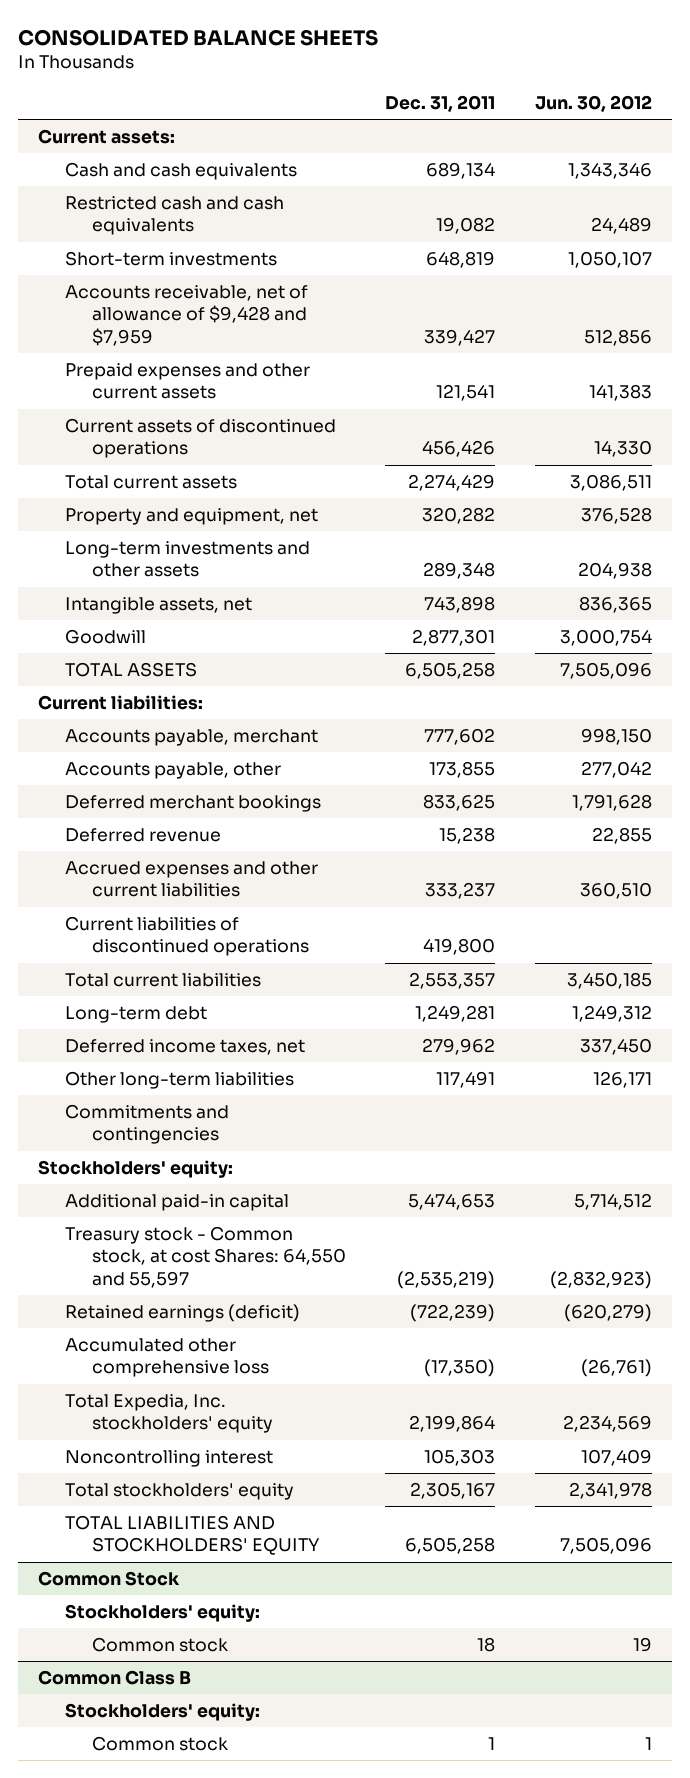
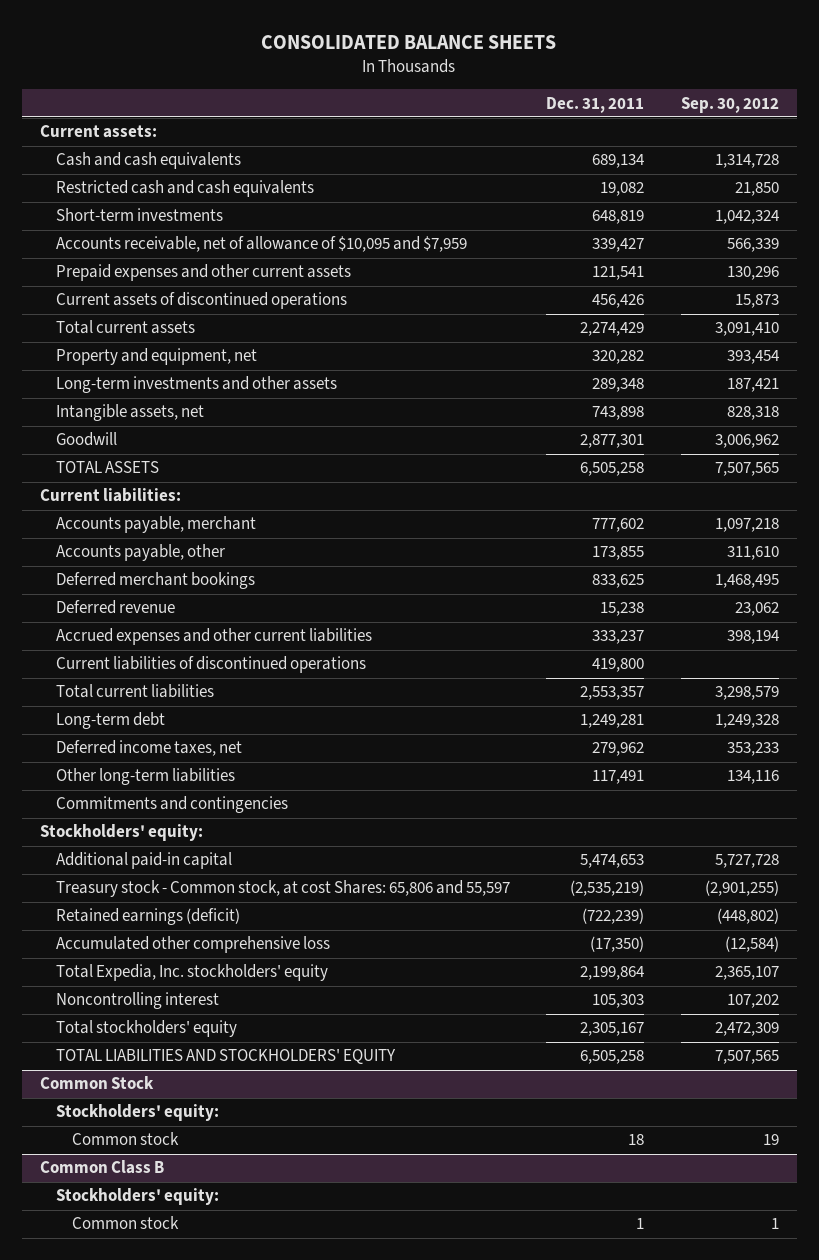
- | Dec. 31, 2011 | Jun. 30, 2012
+ | Dec. 31, 2011 | Sep. 30, 2012
- Accounts receivable, net of allowance of $9,428 and $7,959 | 339,427 | 512,856
+ Accounts receivable, net of allowance of $10,095 and $7,959 | 339,427 | 566,339
- Treasury stock - Common stock, at cost Shares: 64,550 and 55,597 | (2,535,219) | (2,832,923)
+ Treasury stock - Common stock, at cost Shares: 65,806 and 55,597 | (2,535,219) | (2,901,255)

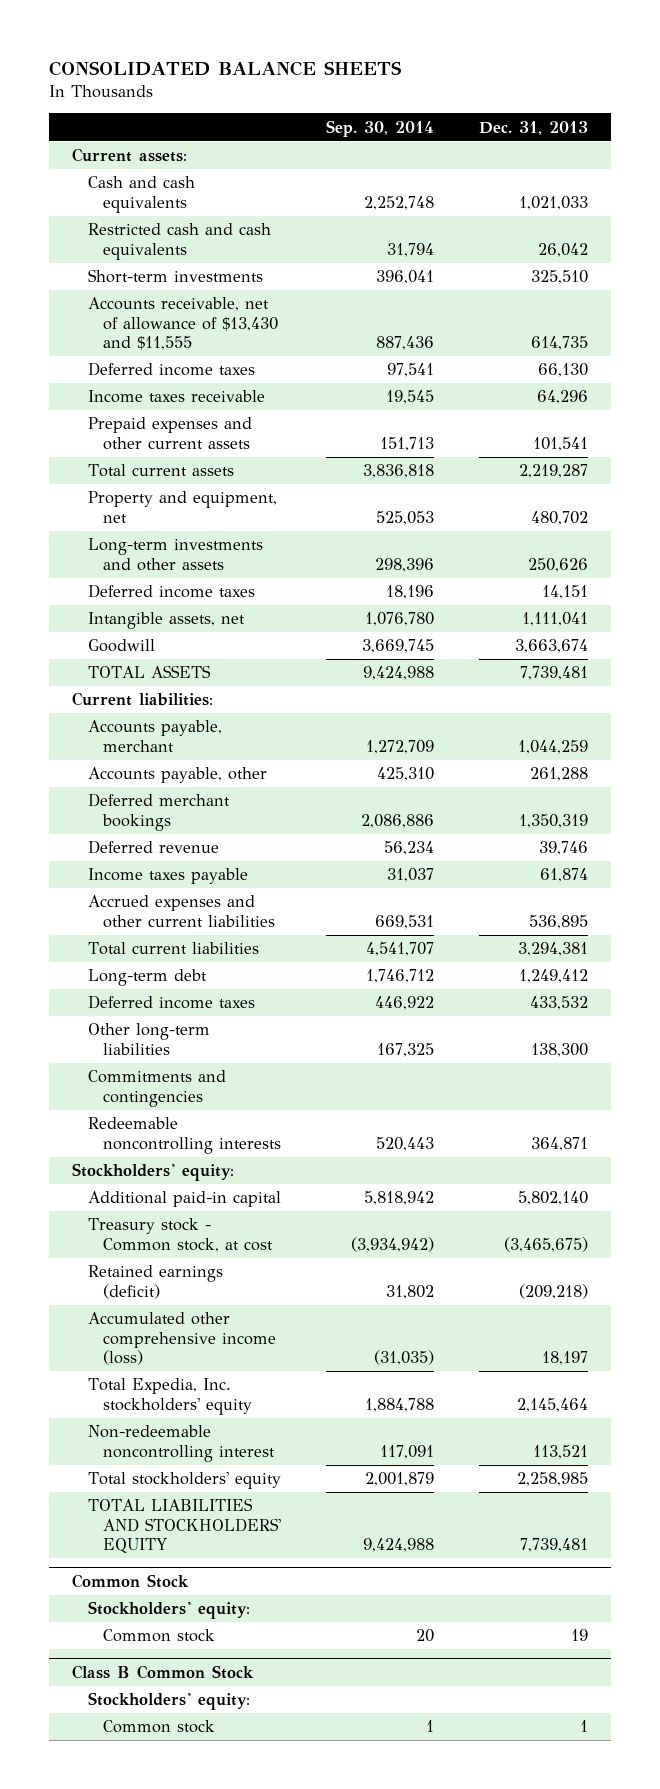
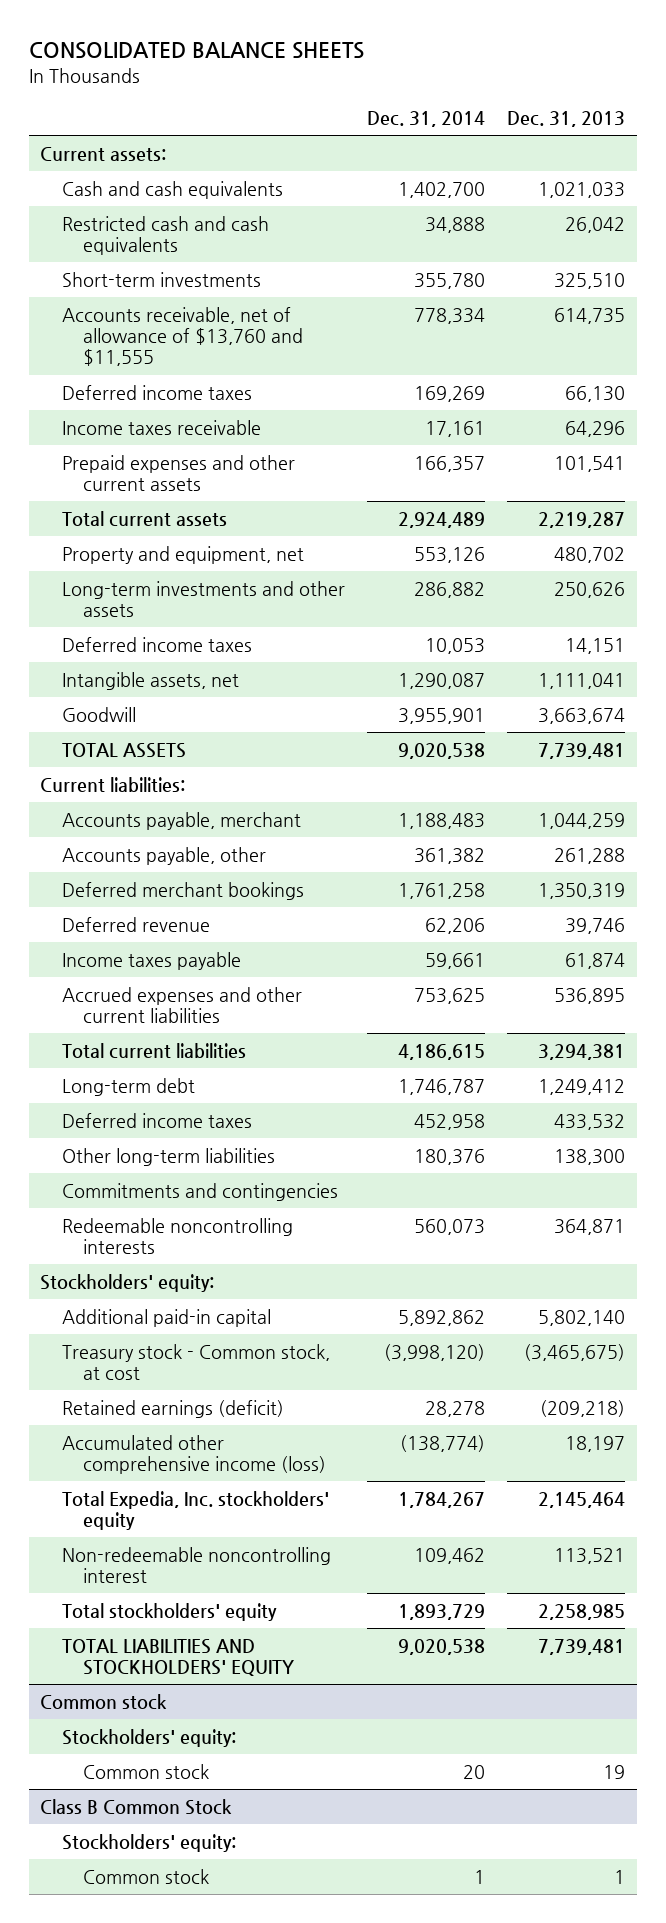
- | Sep. 30, 2014 | Dec. 31, 2013
+ | Dec. 31, 2014 | Dec. 31, 2013
- Accounts receivable, net of allowance of $13,430 and $11,555 | 887,436 | 614,735
+ Accounts receivable, net of allowance of $13,760 and $11,555 | 778,334 | 614,735
- Common Stock
+ Common stock

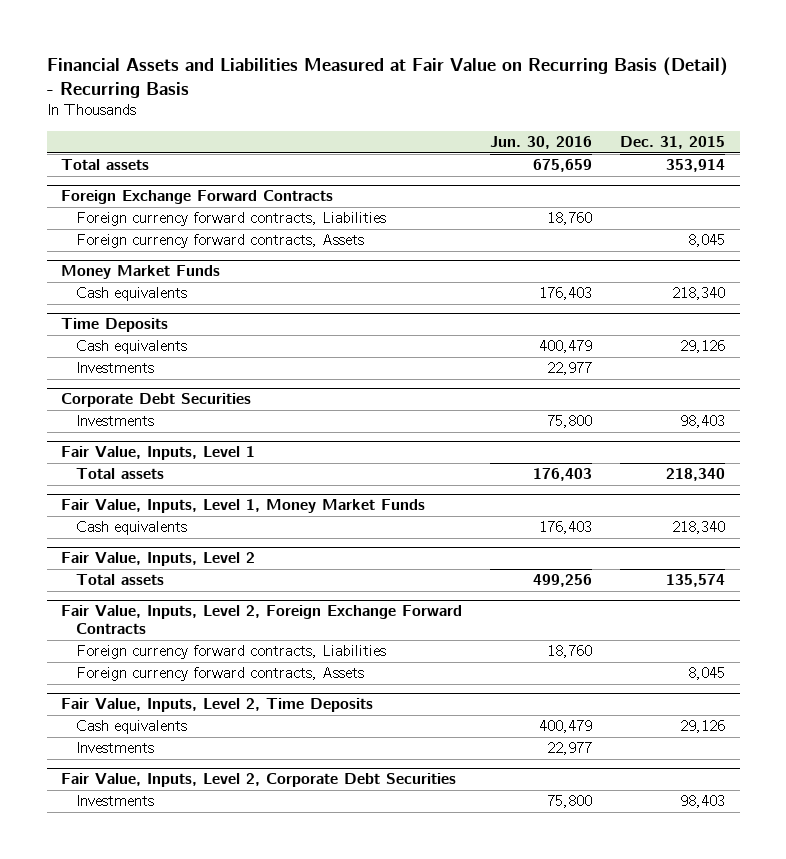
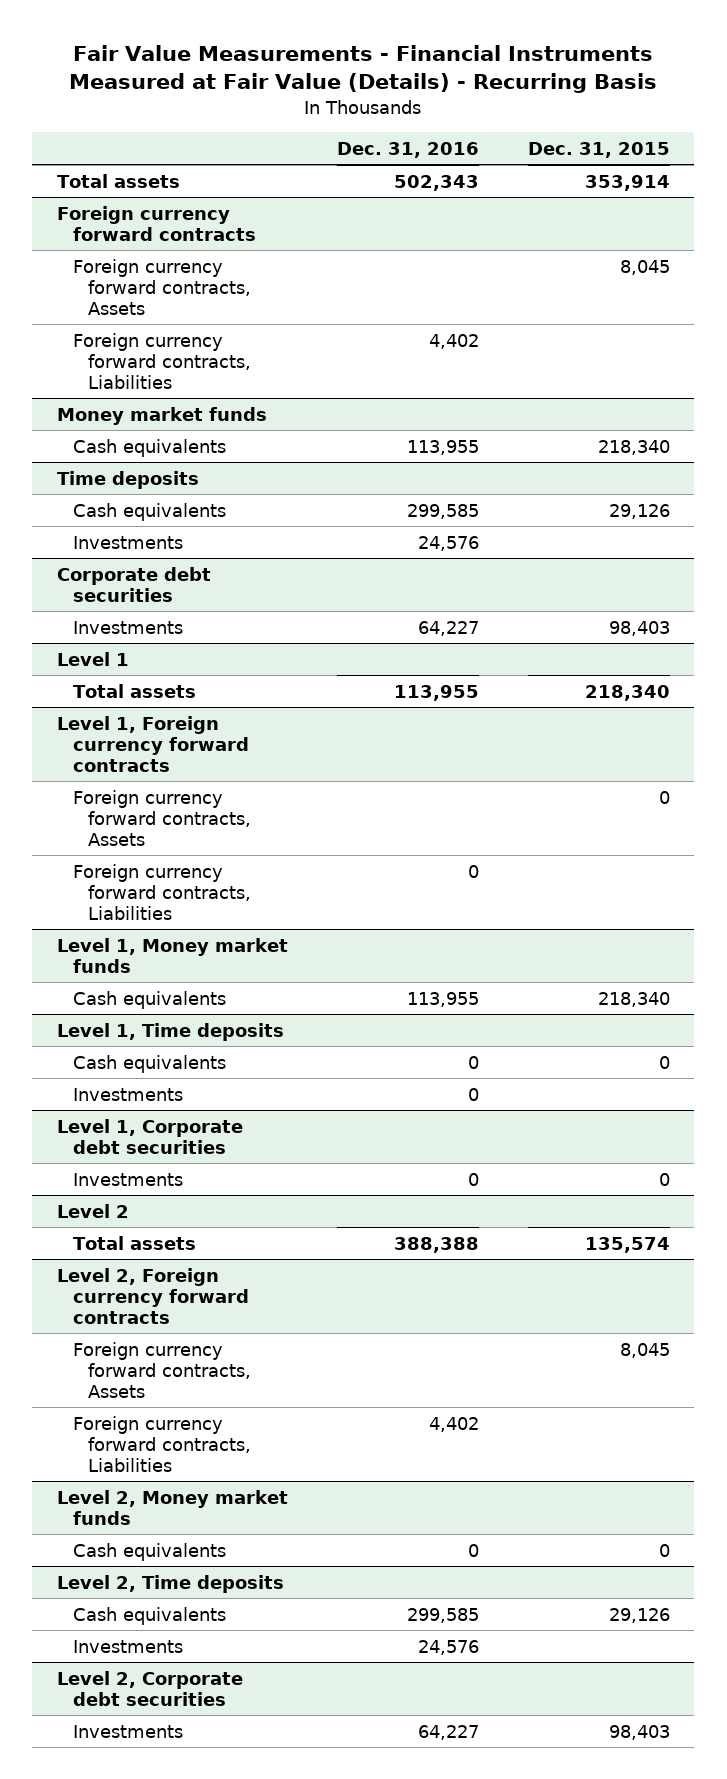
- Financial Assets and Liabilities Measured at Fair Value on Recurring Basis (Detail) - Recurring Basis
+ Fair Value Measurements - Financial Instruments Measured at Fair Value (Details) - Recurring Basis
- | Jun. 30, 2016 | Dec. 31, 2015
+ | Dec. 31, 2016 | Dec. 31, 2015
- Foreign Exchange Forward Contracts
- Foreign currency forward contracts, Liabilities | 18,760 |
+ Foreign currency forward contracts
- Money Market Funds
+ Foreign currency forward contracts, Liabilities | 4,402 |
+ Money market funds
- Time Deposits
+ Time deposits
- Corporate Debt Securities
+ Corporate debt securities
- Fair Value, Inputs, Level 1
+ Level 1
- Fair Value, Inputs, Level 1, Money Market Funds
+ Level 1, Foreign currency forward contracts
+ Foreign currency forward contracts, Assets | | 0
+ Foreign currency forward contracts, Liabilities | 0 |
+ Level 1, Money market funds
- Fair Value, Inputs, Level 2
+ Level 1, Time deposits
+ Cash equivalents | 0 | 0
+ Investments | 0 |
+ Level 1, Corporate debt securities
+ Investments | 0 | 0
+ Level 2
- Fair Value, Inputs, Level 2, Foreign Exchange Forward Contracts
- Foreign currency forward contracts, Liabilities | 18,760 |
+ Level 2, Foreign currency forward contracts
- Fair Value, Inputs, Level 2, Time Deposits
+ Foreign currency forward contracts, Liabilities | 4,402 |
+ Level 2, Money market funds
+ Cash equivalents | 0 | 0
+ Level 2, Time deposits
- Fair Value, Inputs, Level 2, Corporate Debt Securities
+ Level 2, Corporate debt securities

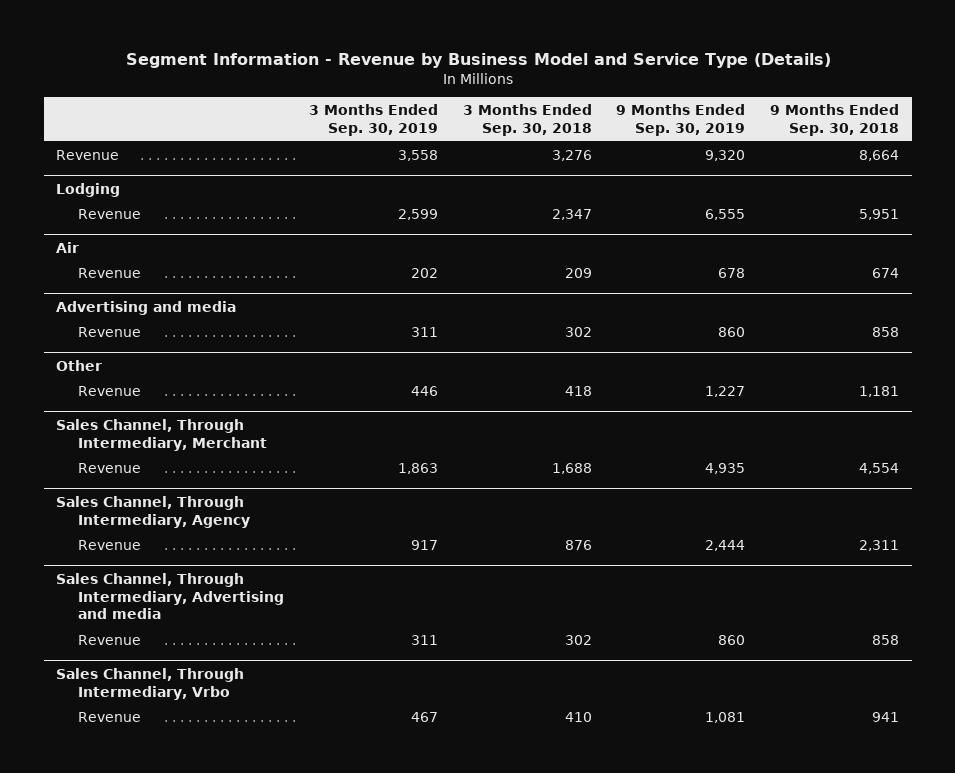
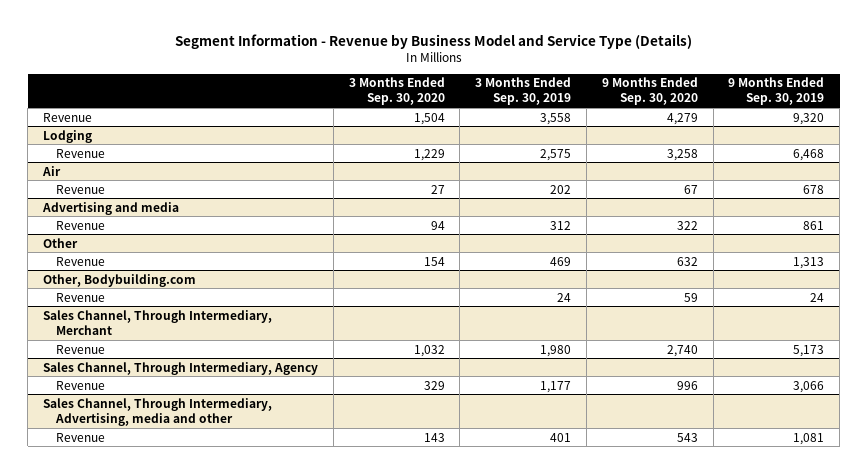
- | 3 Months Ended Sep. 30, 2019 | 3 Months Ended Sep. 30, 2018 | 9 Months Ended Sep. 30, 2019 | 9 Months Ended Sep. 30, 2018
+ | 3 Months Ended Sep. 30, 2020 | 3 Months Ended Sep. 30, 2019 | 9 Months Ended Sep. 30, 2020 | 9 Months Ended Sep. 30, 2019
@ Lodging
- Revenue | 2,599 | 2,347 | 6,555 | 5,951
+ Revenue | 1,229 | 2,575 | 3,258 | 6,468
@ Advertising and media
- Revenue | 311 | 302 | 860 | 858
+ Revenue | 94 | 312 | 322 | 861
@ Other
- Revenue | 446 | 418 | 1,227 | 1,181
+ Revenue | 154 | 469 | 632 | 1,313
+ Other, Bodybuilding.com
+ Revenue | | 24 | 59 | 24
@ Sales Channel, Through Intermediary, Merchant
- Revenue | 1,863 | 1,688 | 4,935 | 4,554
+ Revenue | 1,032 | 1,980 | 2,740 | 5,173
@ Sales Channel, Through Intermediary, Agency
- Revenue | 917 | 876 | 2,444 | 2,311
- Sales Channel, Through Intermediary, Advertising and media
- Revenue | 311 | 302 | 860 | 858
- Sales Channel, Through Intermediary, Vrbo
- Revenue | 467 | 410 | 1,081 | 941
@ Sales Channel, Through Intermediary, Agency
+ Revenue | 329 | 1,177 | 996 | 3,066
+ Sales Channel, Through Intermediary, Advertising, media and other
+ Revenue | 143 | 401 | 543 | 1,081

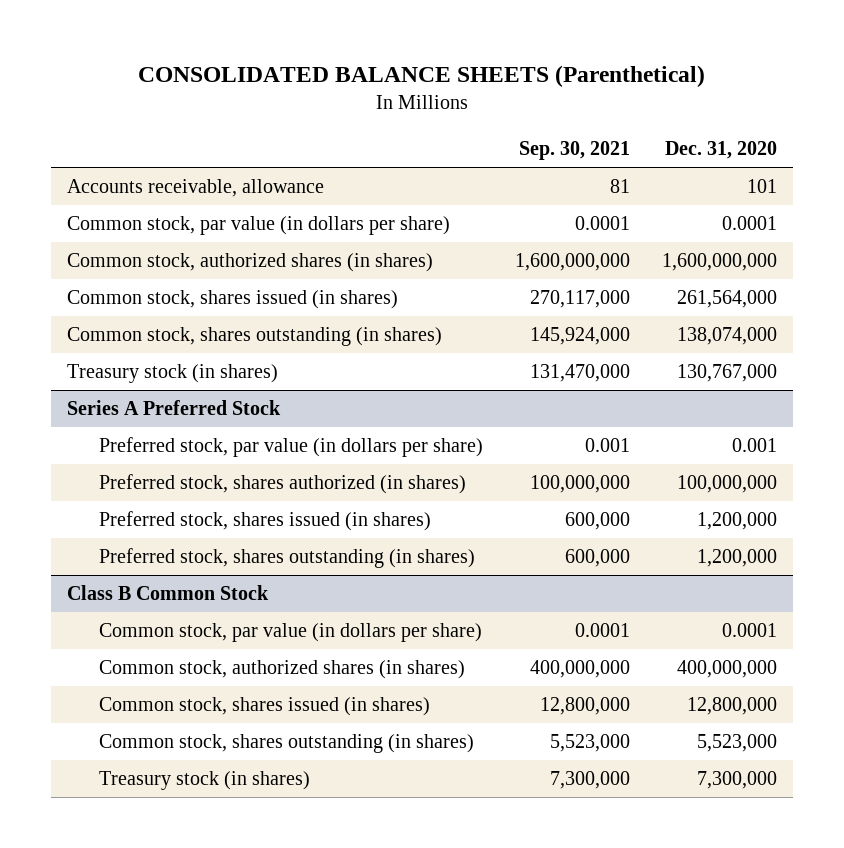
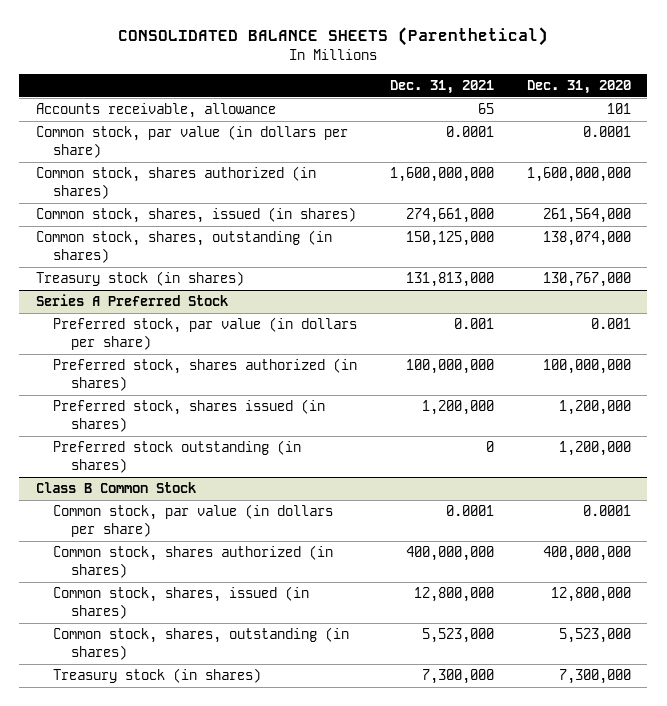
- | Sep. 30, 2021 | Dec. 31, 2020
+ | Dec. 31, 2021 | Dec. 31, 2020
- Common stock, authorized shares (in shares) | 1,600,000,000 | 1,600,000,000
- Common stock, shares issued (in shares) | 270,117,000 | 261,564,000
- Common stock, shares outstanding (in shares) | 145,924,000 | 138,074,000
+ Common stock, shares authorized (in shares) | 1,600,000,000 | 1,600,000,000
+ Common stock, shares, issued (in shares) | 274,661,000 | 261,564,000
+ Common stock, shares, outstanding (in shares) | 150,125,000 | 138,074,000
@ Series A Preferred Stock
- Preferred stock, shares outstanding (in shares) | 600,000 | 1,200,000
+ Preferred stock outstanding (in shares) | 0 | 1,200,000
@ Class B Common Stock
- Common stock, authorized shares (in shares) | 400,000,000 | 400,000,000
- Common stock, shares issued (in shares) | 12,800,000 | 12,800,000
- Common stock, shares outstanding (in shares) | 5,523,000 | 5,523,000
+ Common stock, shares authorized (in shares) | 400,000,000 | 400,000,000
+ Common stock, shares, issued (in shares) | 12,800,000 | 12,800,000
+ Common stock, shares, outstanding (in shares) | 5,523,000 | 5,523,000

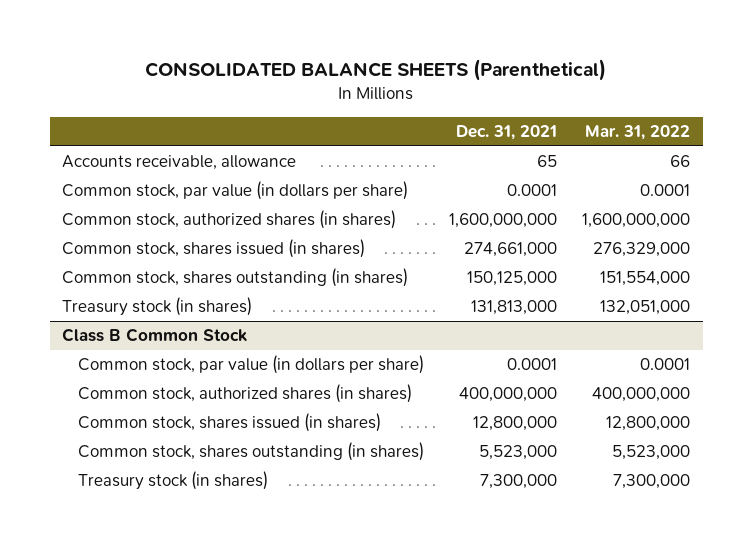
- | Dec. 31, 2021 | Dec. 31, 2020
+ | Dec. 31, 2021 | Mar. 31, 2022
- Common stock, shares authorized (in shares) | 1,600,000,000 | 1,600,000,000
- Common stock, shares, issued (in shares) | 274,661,000 | 261,564,000
- Common stock, shares, outstanding (in shares) | 150,125,000 | 138,074,000
+ Common stock, authorized shares (in shares) | 1,600,000,000 | 1,600,000,000
+ Common stock, shares issued (in shares) | 274,661,000 | 276,329,000
+ Common stock, shares outstanding (in shares) | 150,125,000 | 151,554,000
- Series A Preferred Stock
- Preferred stock, par value (in dollars per share) | 0.001 | 0.001
- Preferred stock, shares authorized (in shares) | 100,000,000 | 100,000,000
- Preferred stock, shares issued (in shares) | 1,200,000 | 1,200,000
- Preferred stock outstanding (in shares) | 0 | 1,200,000
@ Class B Common Stock
- Common stock, shares authorized (in shares) | 400,000,000 | 400,000,000
- Common stock, shares, issued (in shares) | 12,800,000 | 12,800,000
- Common stock, shares, outstanding (in shares) | 5,523,000 | 5,523,000
+ Common stock, authorized shares (in shares) | 400,000,000 | 400,000,000
+ Common stock, shares issued (in shares) | 12,800,000 | 12,800,000
+ Common stock, shares outstanding (in shares) | 5,523,000 | 5,523,000

